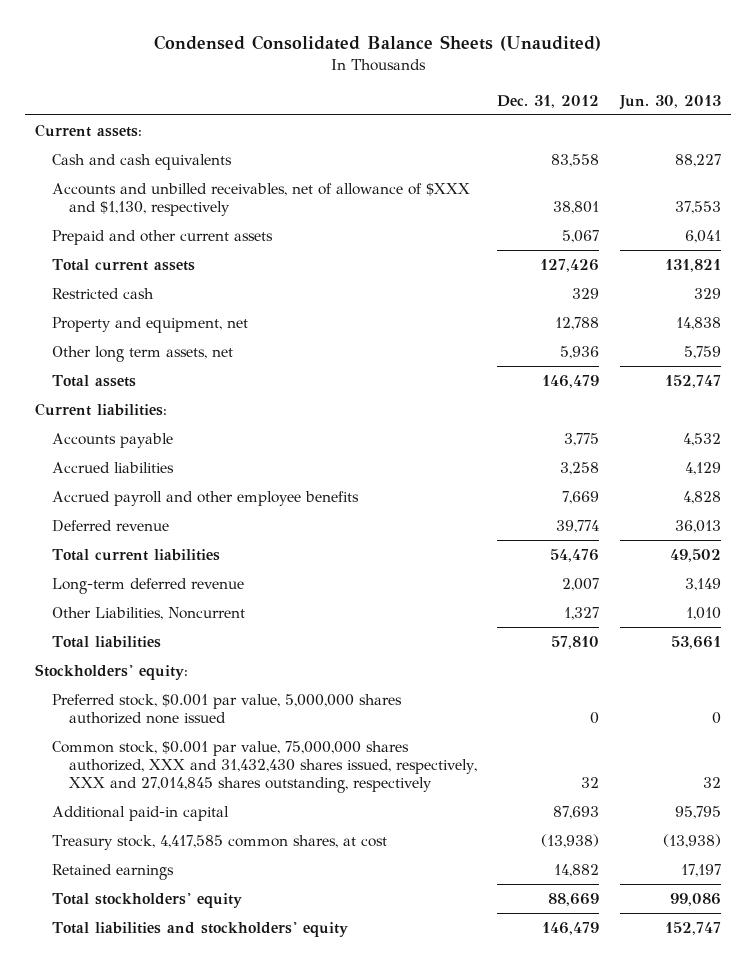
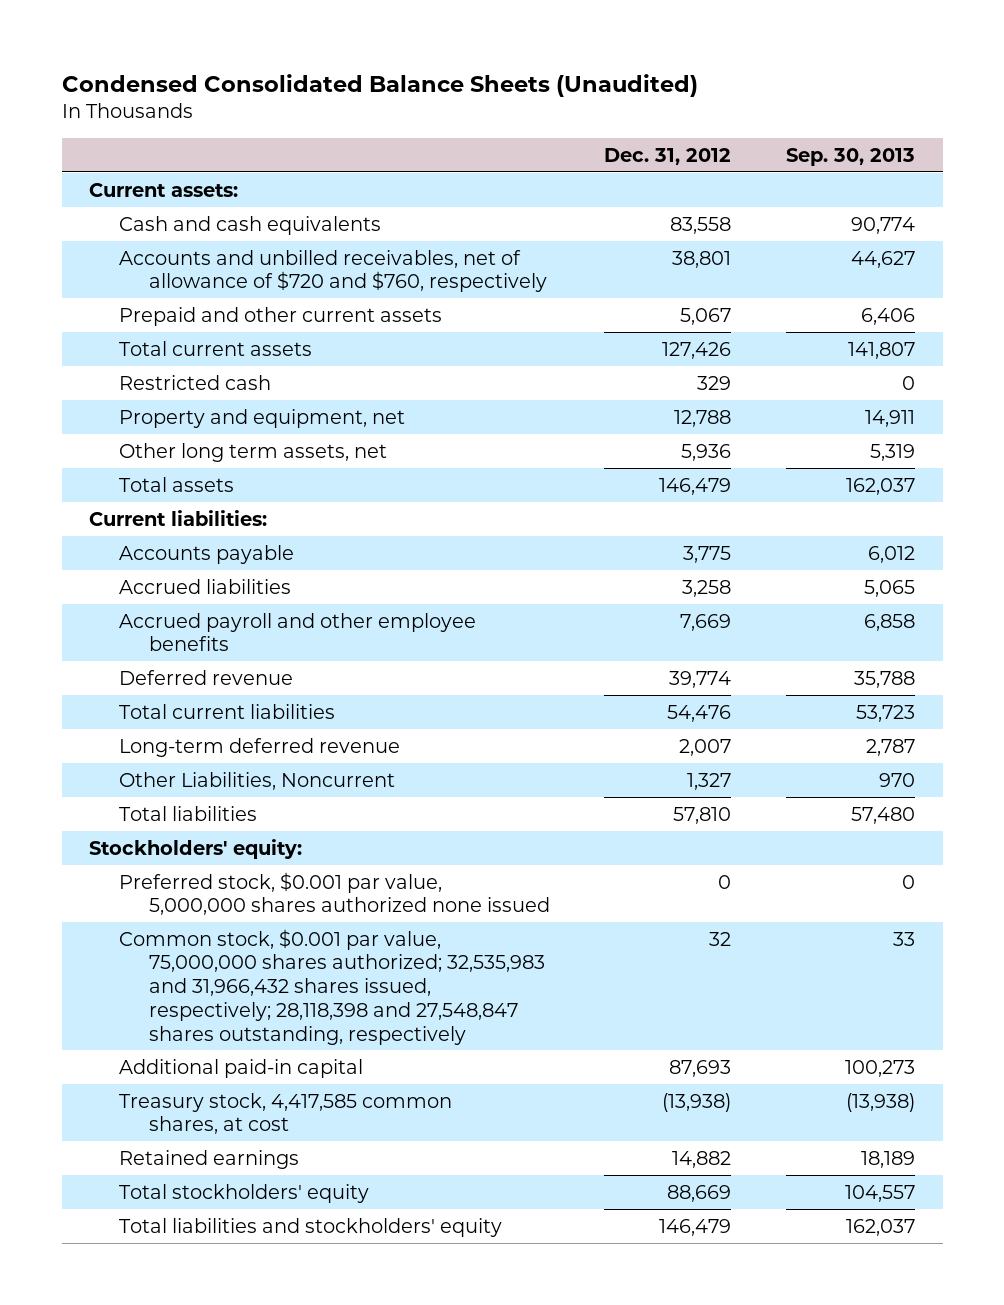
- | Dec. 31, 2012 | Jun. 30, 2013
+ | Dec. 31, 2012 | Sep. 30, 2013
- Accounts and unbilled receivables, net of allowance of $XXX and $1,130, respectively | 38,801 | 37,553
+ Accounts and unbilled receivables, net of allowance of $720 and $760, respectively | 38,801 | 44,627
- Common stock, $0.001 par value, 75,000,000 shares authorized, XXX and 31,432,430 shares issued, respectively, XXX and 27,014,845 shares outstanding, respectively | 32 | 32
+ Common stock, $0.001 par value, 75,000,000 shares authorized; 32,535,983 and 31,966,432 shares issued, respectively; 28,118,398 and 27,548,847 shares outstanding, respectively | 32 | 33

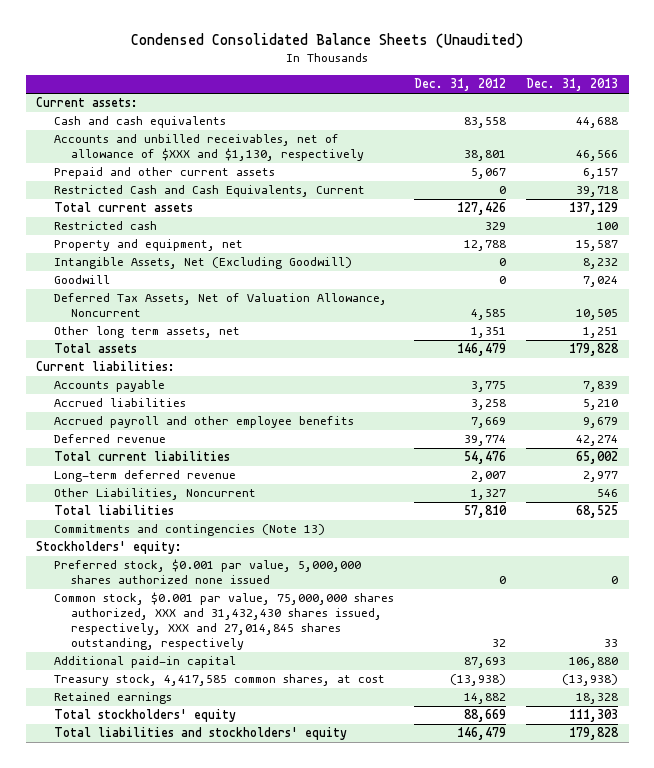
- | Dec. 31, 2012 | Sep. 30, 2013
+ | Dec. 31, 2012 | Dec. 31, 2013
- Accounts and unbilled receivables, net of allowance of $720 and $760, respectively | 38,801 | 44,627
+ Accounts and unbilled receivables, net of allowance of $XXX and $1,130, respectively | 38,801 | 46,566
+ Restricted Cash and Cash Equivalents, Current | 0 | 39,718
- Other long term assets, net | 5,936 | 5,319
+ Intangible Assets, Net (Excluding Goodwill) | 0 | 8,232
+ Goodwill | 0 | 7,024
+ Deferred Tax Assets, Net of Valuation Allowance, Noncurrent | 4,585 | 10,505
+ Other long term assets, net | 1,351 | 1,251
+ Commitments and contingencies (Note 13)
- Common stock, $0.001 par value, 75,000,000 shares authorized; 32,535,983 and 31,966,432 shares issued, respectively; 28,118,398 and 27,548,847 shares outstanding, respectively | 32 | 33
+ Common stock, $0.001 par value, 75,000,000 shares authorized, XXX and 31,432,430 shares issued, respectively, XXX and 27,014,845 shares outstanding, respectively | 32 | 33

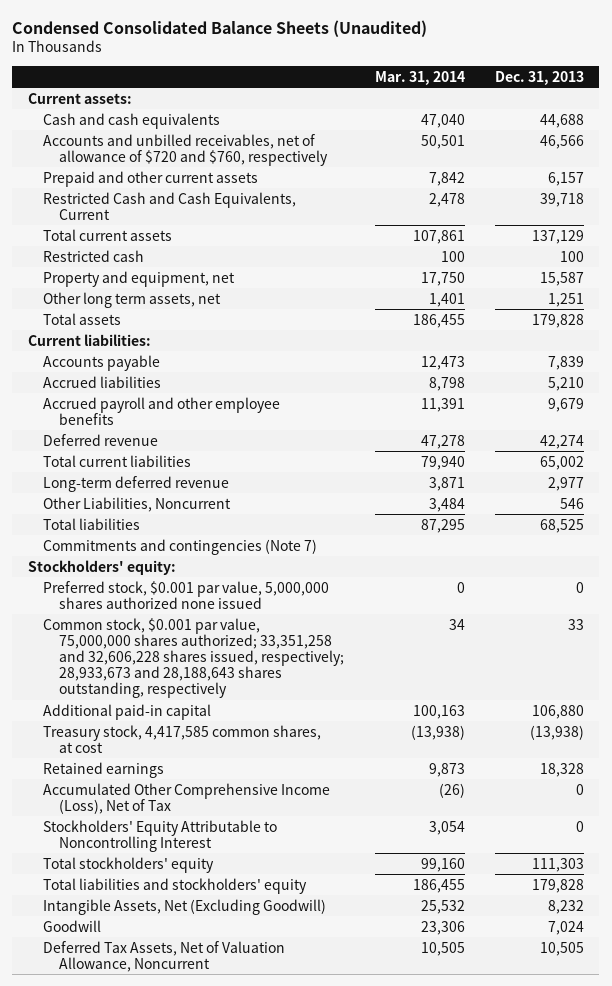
- | Dec. 31, 2012 | Dec. 31, 2013
+ | Mar. 31, 2014 | Dec. 31, 2013
- Accounts and unbilled receivables, net of allowance of $XXX and $1,130, respectively | 38,801 | 46,566
+ Accounts and unbilled receivables, net of allowance of $720 and $760, respectively | 50,501 | 46,566
- Commitments and contingencies (Note 13)
+ Commitments and contingencies (Note 7)
- Common stock, $0.001 par value, 75,000,000 shares authorized, XXX and 31,432,430 shares issued, respectively, XXX and 27,014,845 shares outstanding, respectively | 32 | 33
+ Common stock, $0.001 par value, 75,000,000 shares authorized; 33,351,258 and 32,606,228 shares issued, respectively; 28,933,673 and 28,188,643 shares outstanding, respectively | 34 | 33
+ Accumulated Other Comprehensive Income (Loss), Net of Tax | (26) | 0
+ Stockholders' Equity Attributable to Noncontrolling Interest | 3,054 | 0
moved down: Intangible Assets, Net (Excluding Goodwill) | 25,532 | 8,232
moved down: Goodwill | 23,306 | 7,024
moved down: Deferred Tax Assets, Net of Valuation Allowance, Noncurrent | 10,505 | 10,505

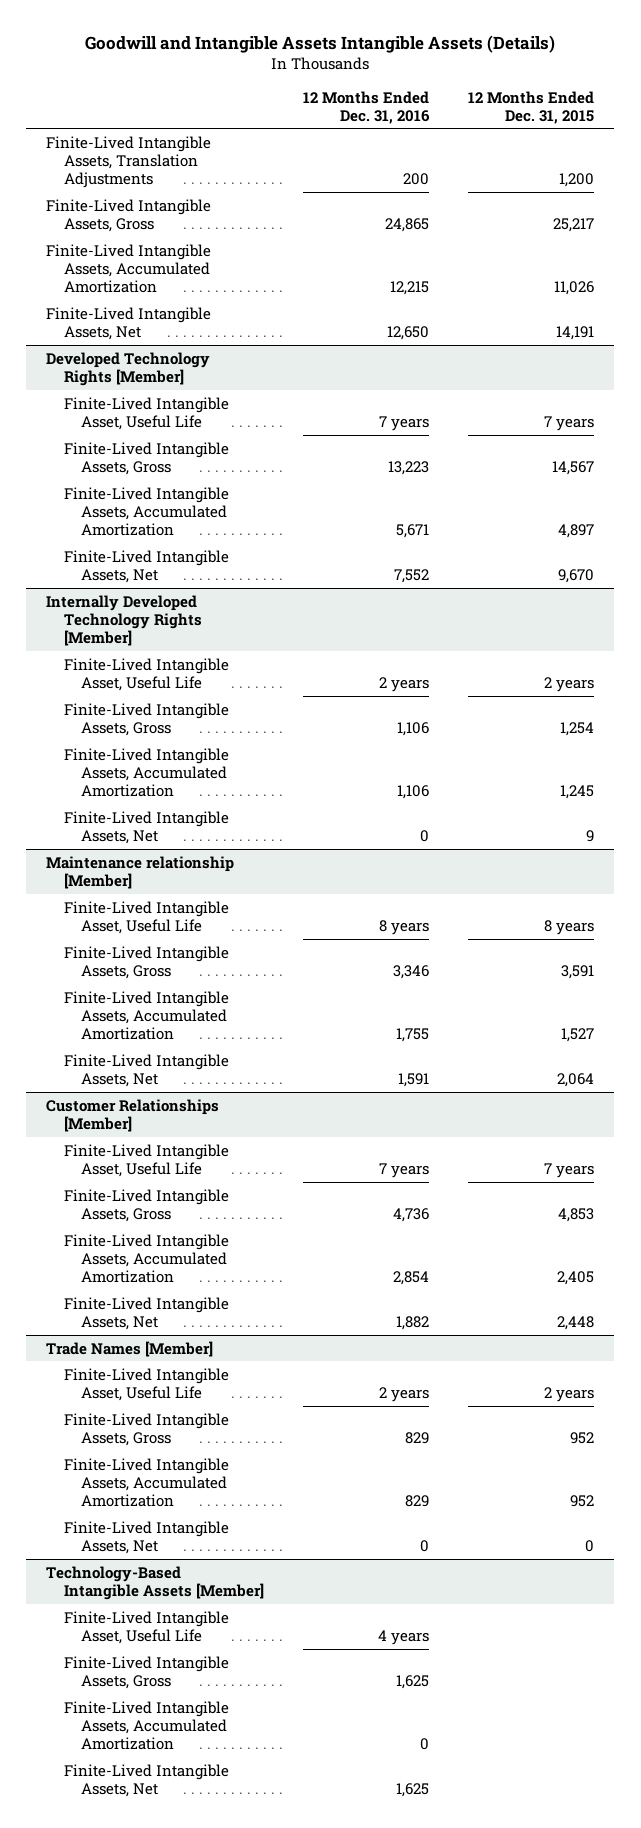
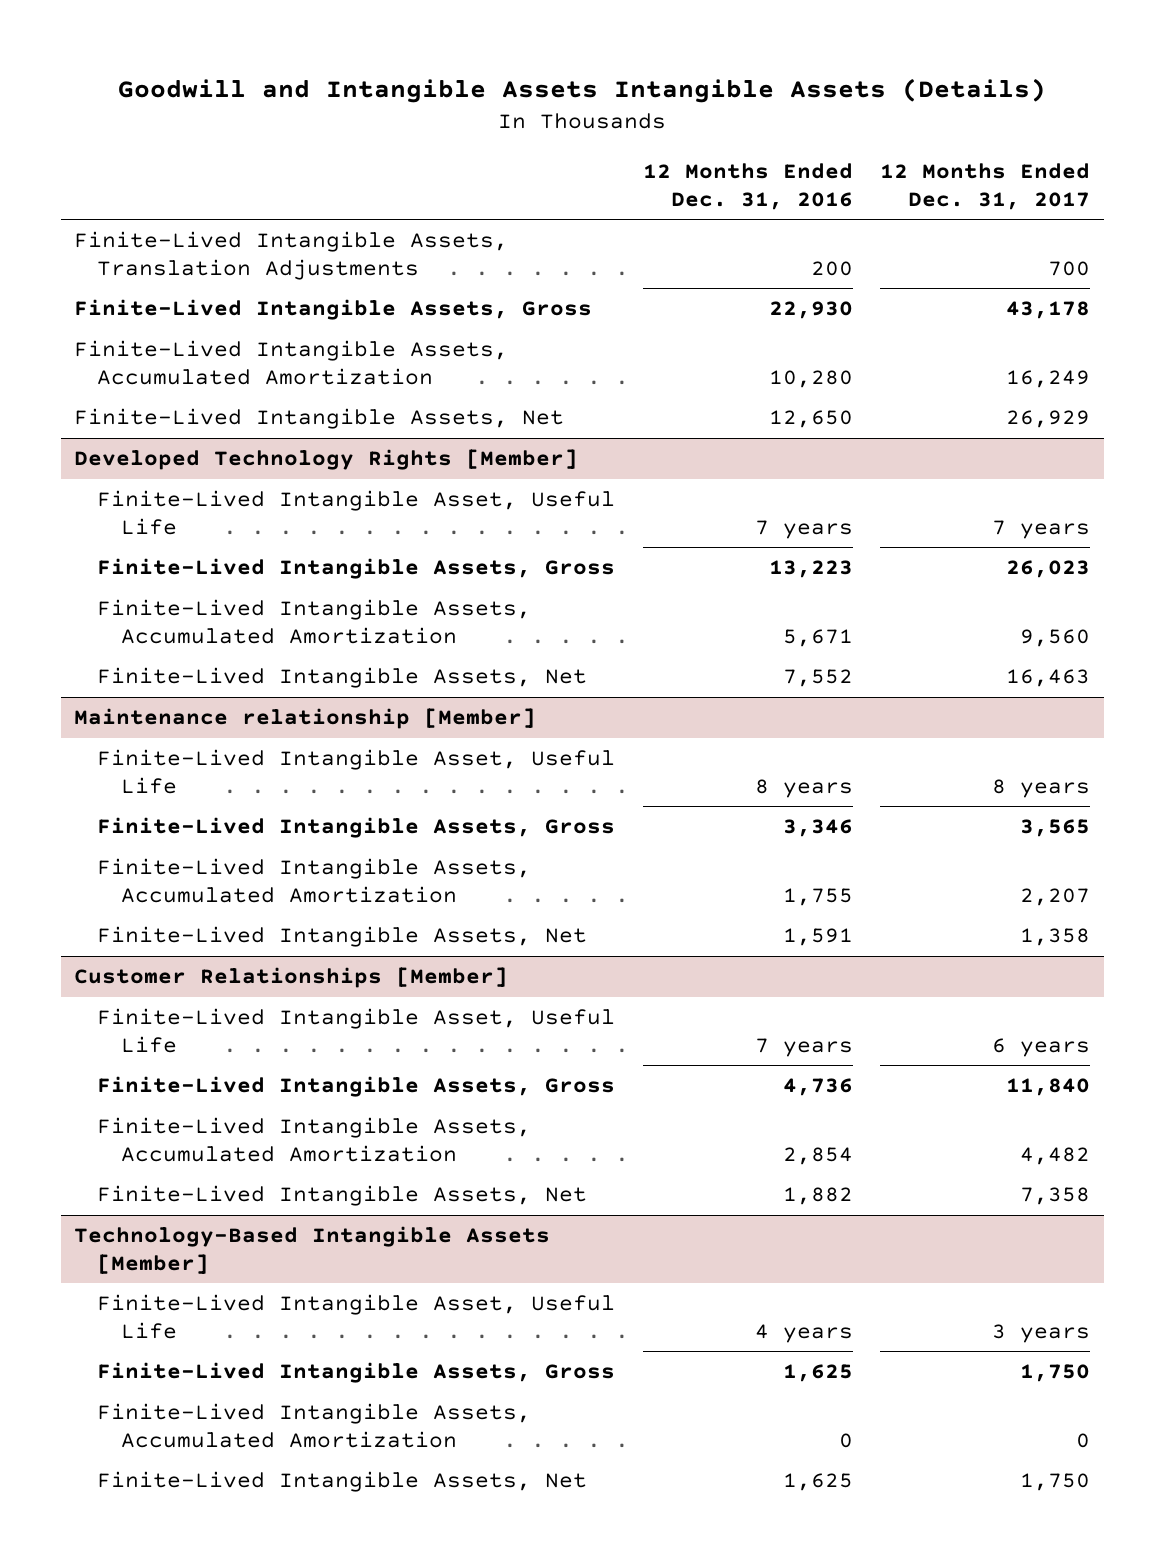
- | 12 Months Ended Dec. 31, 2016 | 12 Months Ended Dec. 31, 2015
+ | 12 Months Ended Dec. 31, 2016 | 12 Months Ended Dec. 31, 2017
- Finite-Lived Intangible Assets, Gross | 24,865 | 25,217
- Finite-Lived Intangible Assets, Accumulated Amortization | 12,215 | 11,026
+ Finite-Lived Intangible Assets, Gross | 22,930 | 43,178
+ Finite-Lived Intangible Assets, Accumulated Amortization | 10,280 | 16,249
- Internally Developed Technology Rights [Member]
- Finite-Lived Intangible Asset, Useful Life | 2 years | 2 years
- Finite-Lived Intangible Assets, Gross | 1,106 | 1,254
- Finite-Lived Intangible Assets, Accumulated Amortization | 1,106 | 1,245
- Finite-Lived Intangible Assets, Net | 0 | 9
- Trade Names [Member]
- Finite-Lived Intangible Asset, Useful Life | 2 years | 2 years
- Finite-Lived Intangible Assets, Gross | 829 | 952
- Finite-Lived Intangible Assets, Accumulated Amortization | 829 | 952
- Finite-Lived Intangible Assets, Net | 0 | 0

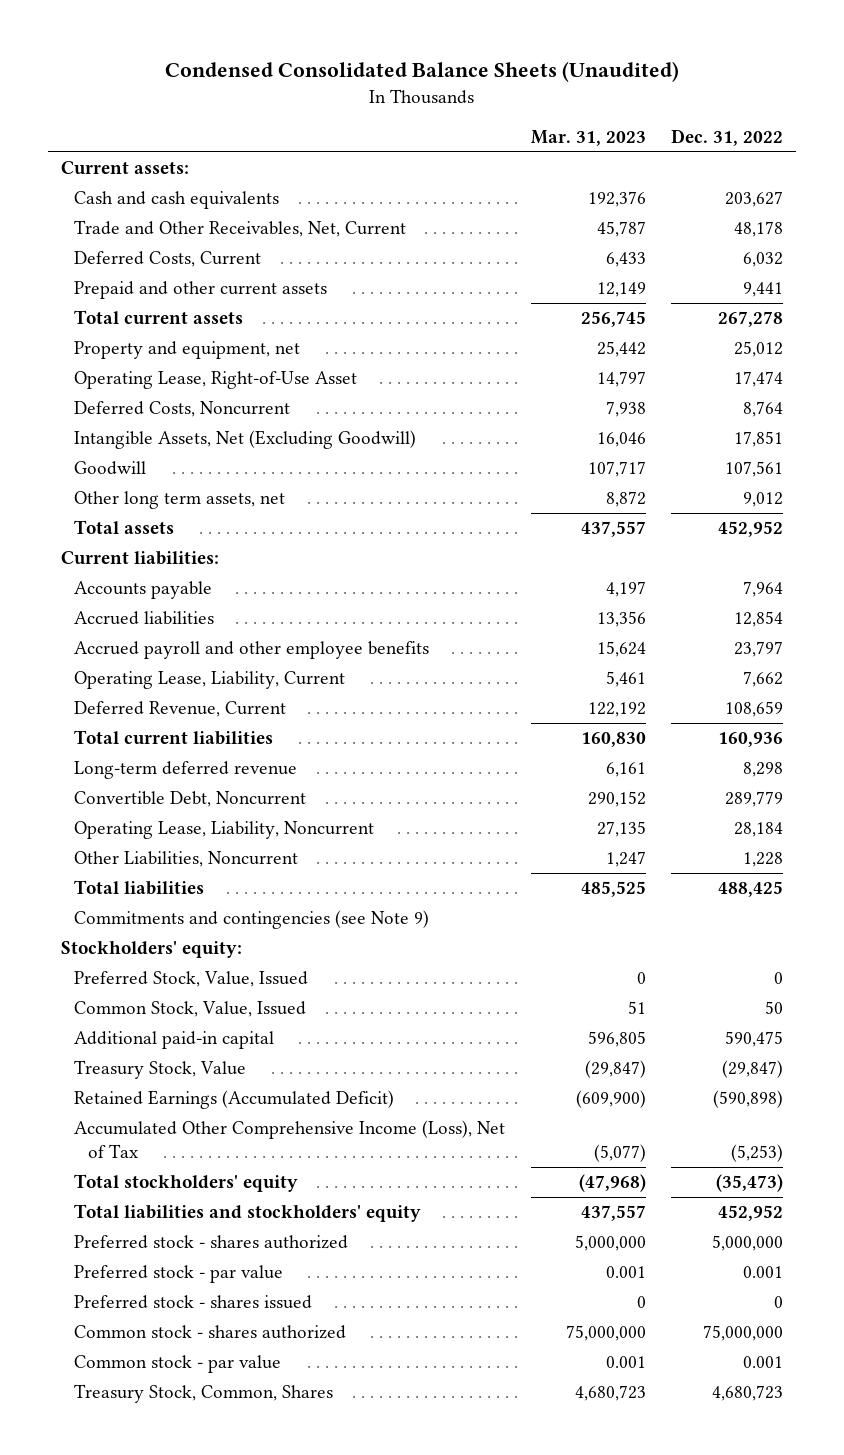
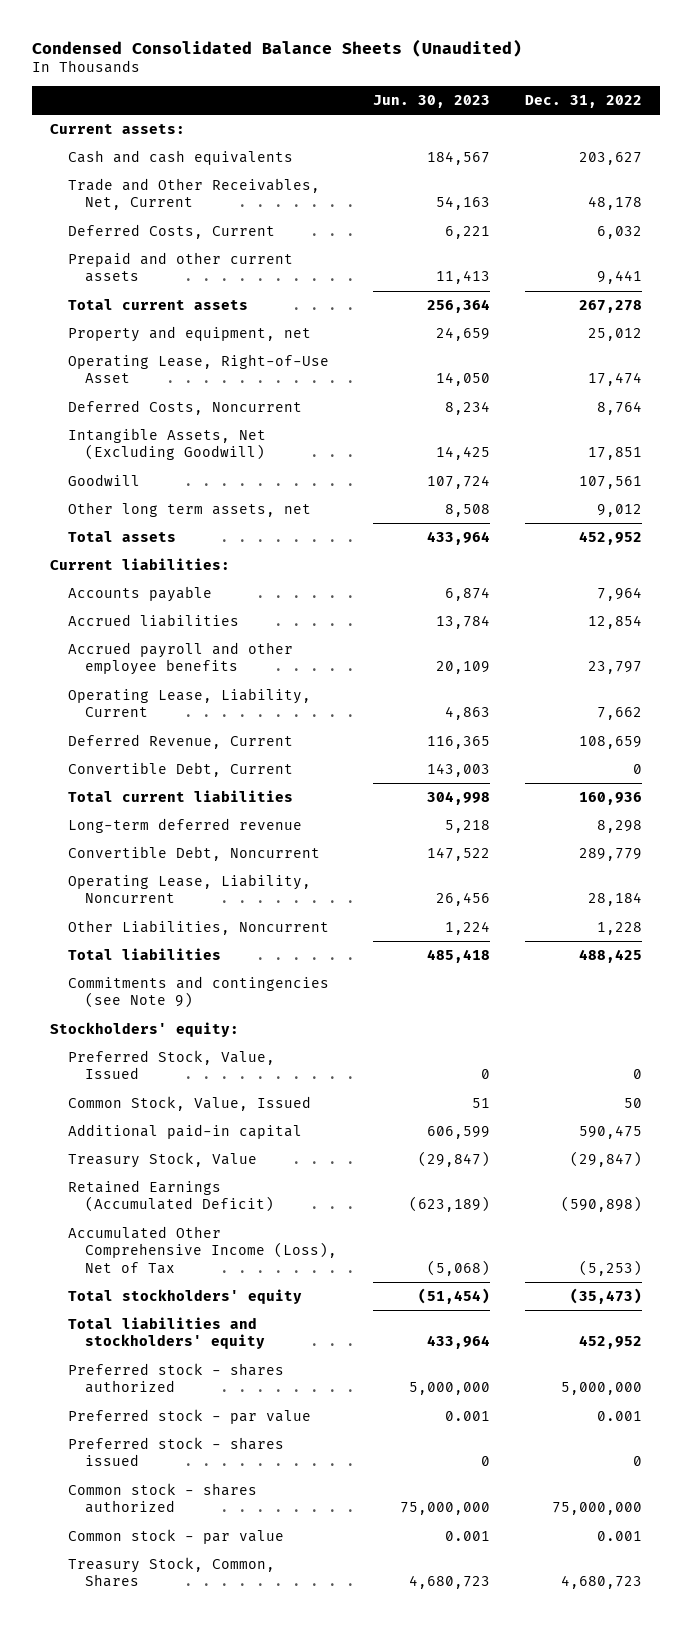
- | Mar. 31, 2023 | Dec. 31, 2022
+ | Jun. 30, 2023 | Dec. 31, 2022
+ Convertible Debt, Current | 143,003 | 0

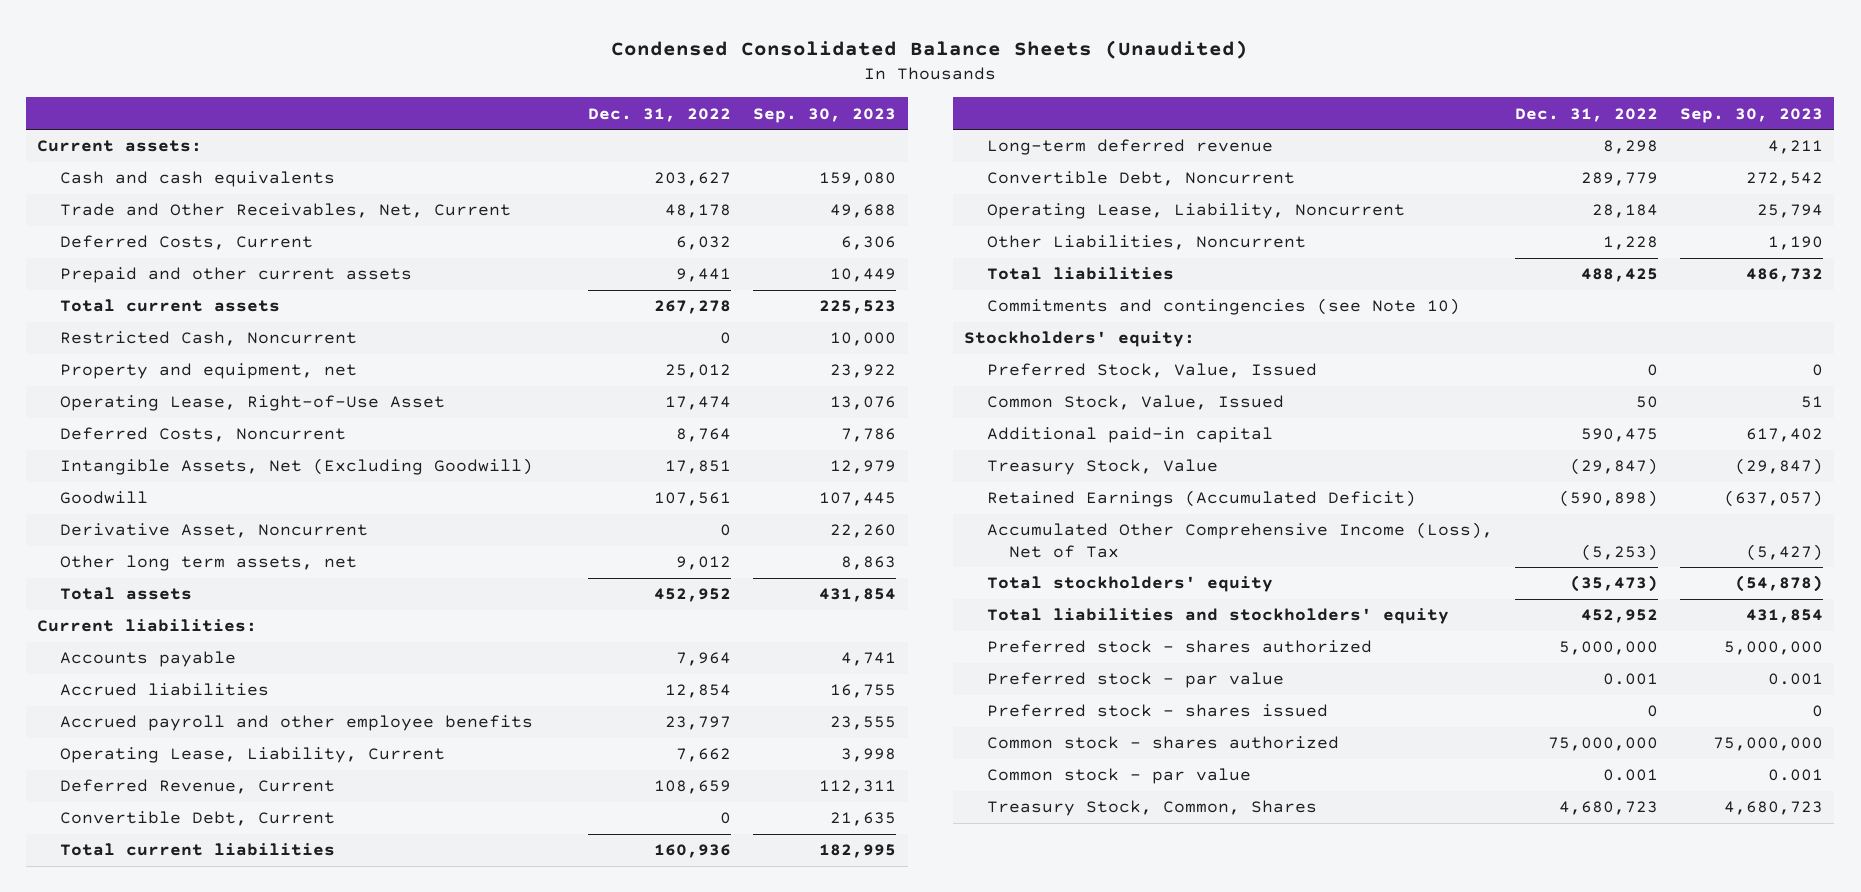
- | Jun. 30, 2023 | Dec. 31, 2022
+ | Dec. 31, 2022 | Sep. 30, 2023
+ Restricted Cash, Noncurrent | 0 | 10,000
+ Derivative Asset, Noncurrent | 0 | 22,260
- Commitments and contingencies (see Note 9)
+ Commitments and contingencies (see Note 10)

